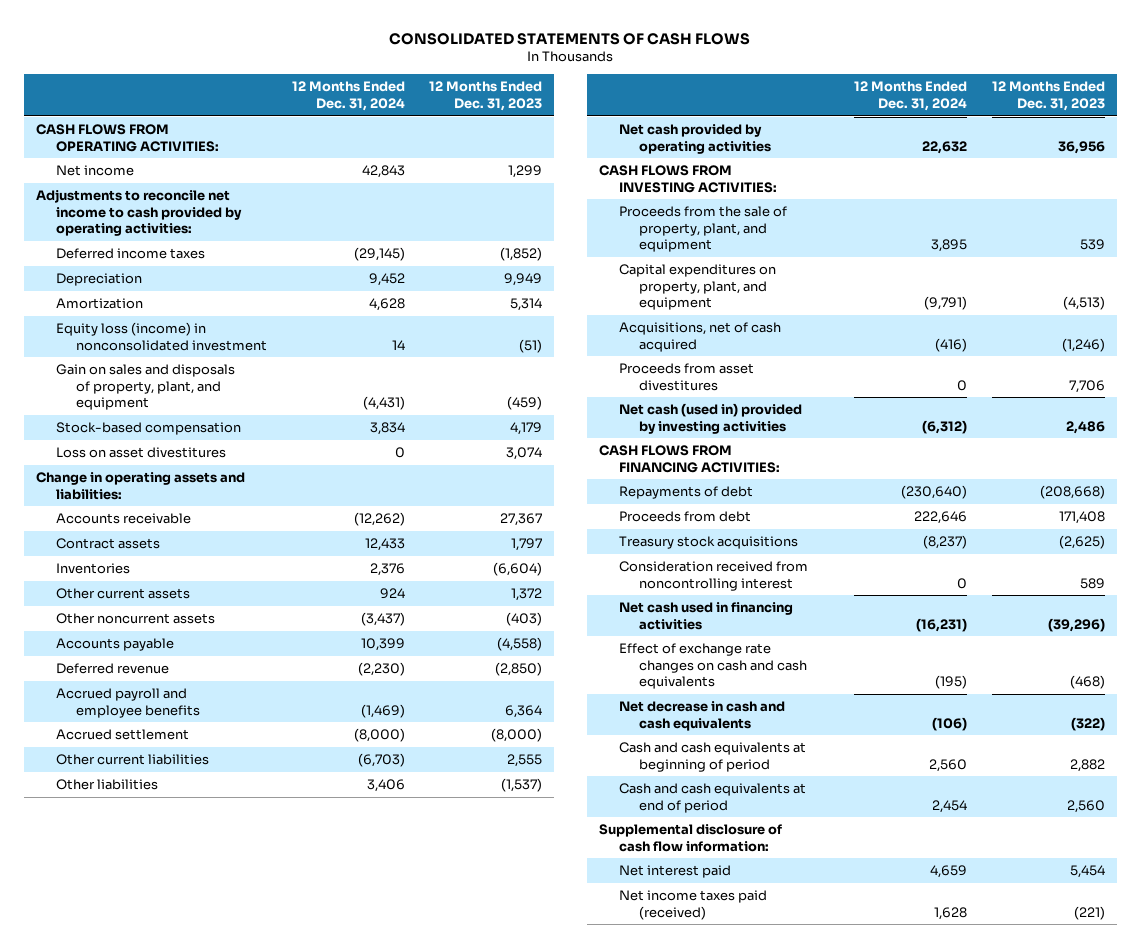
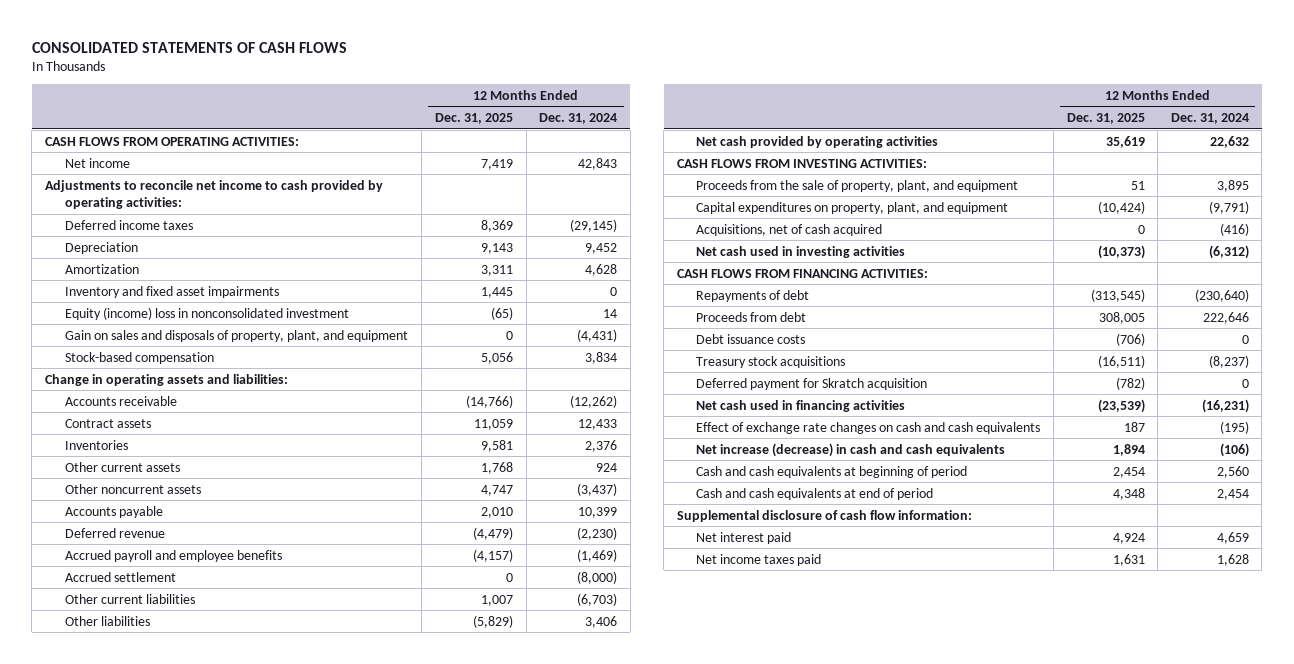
- | 12 Months Ended Dec. 31, 2024 | 12 Months Ended Dec. 31, 2023
+ | 12 Months Ended Dec. 31, 2025 | 12 Months Ended Dec. 31, 2024
- Equity loss (income) in nonconsolidated investment | 14 | (51)
+ Inventory and fixed asset impairments | 1,445 | 0
+ Equity (income) loss in nonconsolidated investment | (65) | 14
- Loss on asset divestitures | 0 | 3,074
- Proceeds from asset divestitures | 0 | 7,706
- Net cash (used in) provided by investing activities | (6,312) | 2,486
+ Net cash used in investing activities | (10,373) | (6,312)
+ Debt issuance costs | (706) | 0
- Consideration received from noncontrolling interest | 0 | 589
+ Deferred payment for Skratch acquisition | (782) | 0
- Net decrease in cash and cash equivalents | (106) | (322)
+ Net increase (decrease) in cash and cash equivalents | 1,894 | (106)
- Net income taxes paid (received) | 1,628 | (221)
+ Net income taxes paid | 1,631 | 1,628

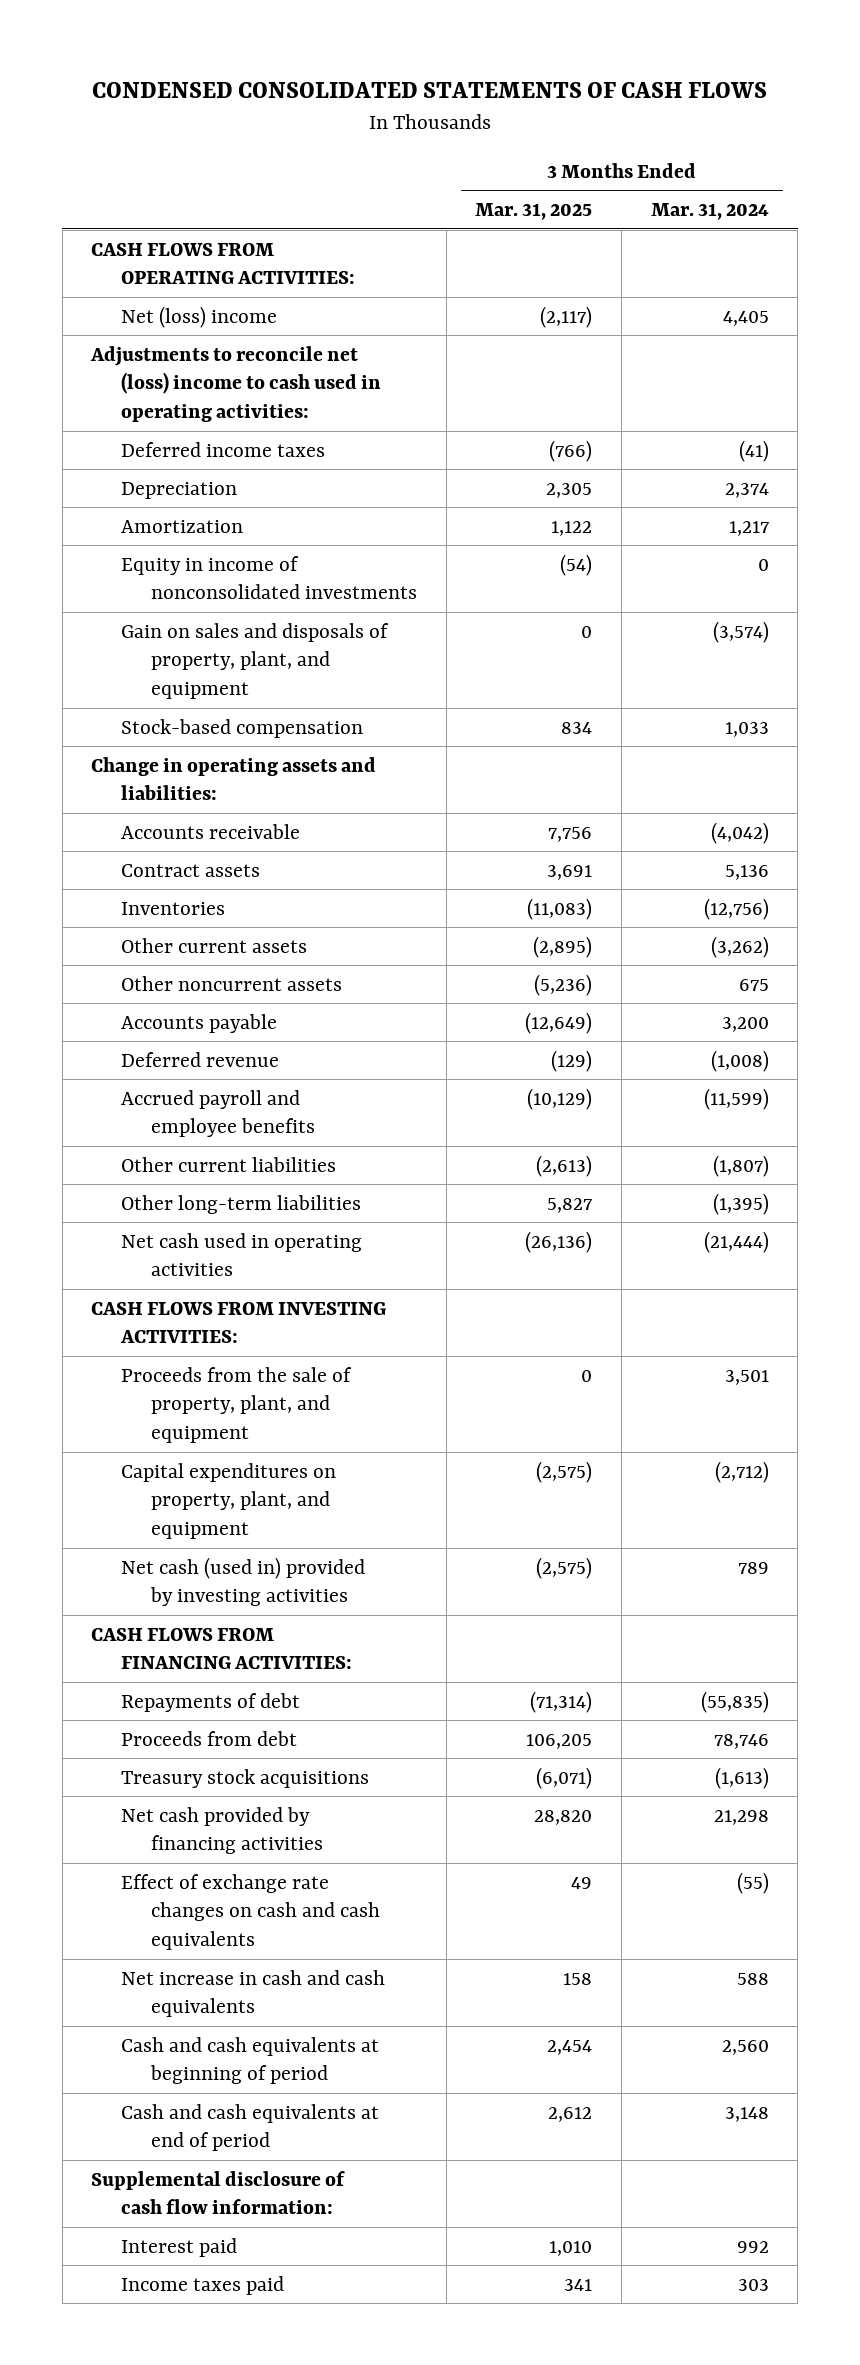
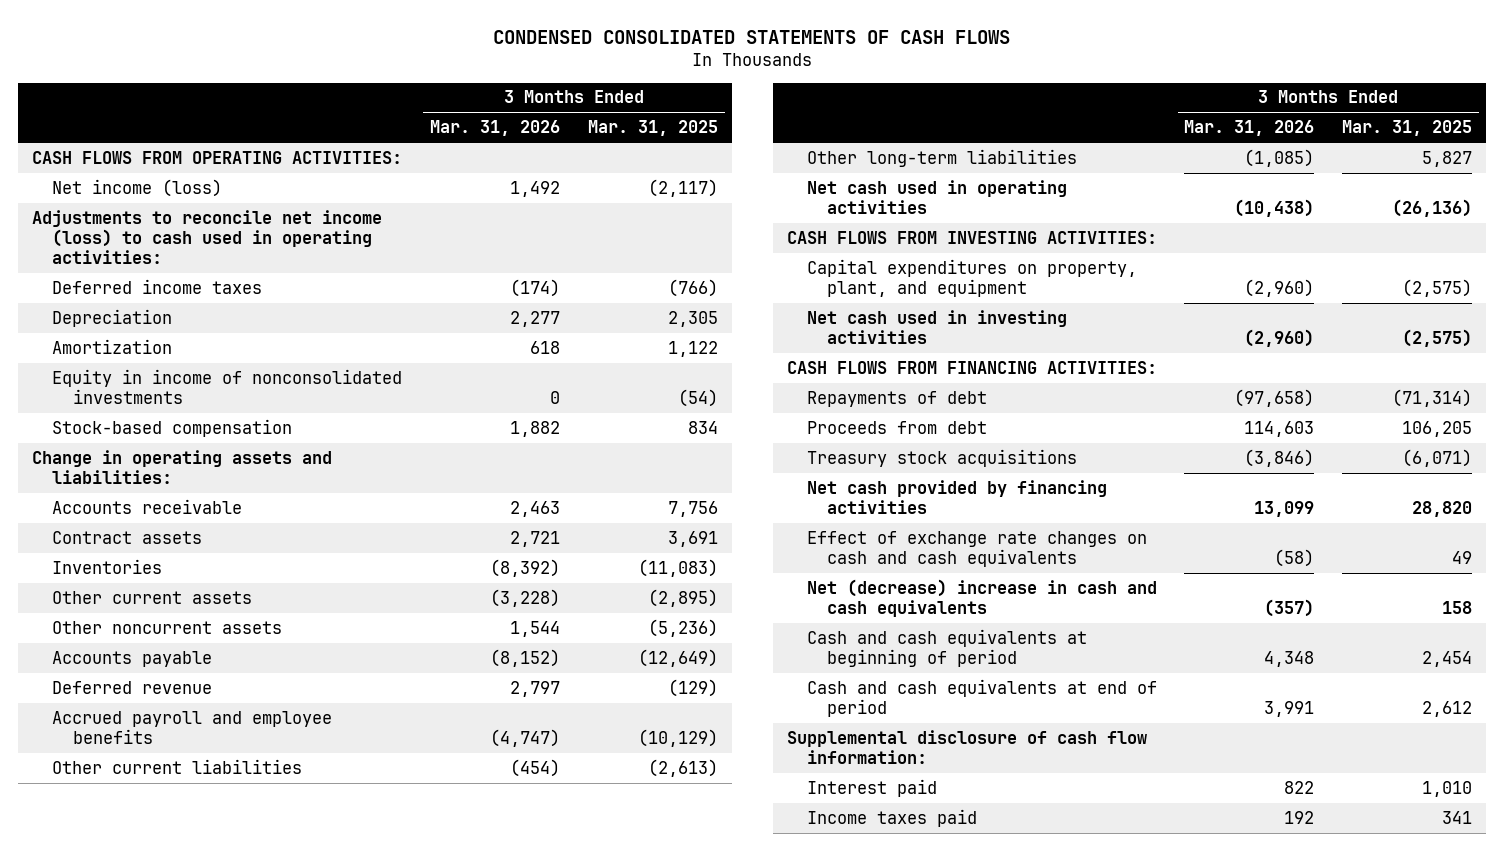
- | 3 Months Ended Mar. 31, 2025 | 3 Months Ended Mar. 31, 2024
+ | 3 Months Ended Mar. 31, 2026 | 3 Months Ended Mar. 31, 2025
- Net (loss) income | (2,117) | 4,405
- Adjustments to reconcile net (loss) income to cash used in operating activities:
+ Net income (loss) | 1,492 | (2,117)
+ Adjustments to reconcile net income (loss) to cash used in operating activities:
- Gain on sales and disposals of property, plant, and equipment | 0 | (3,574)
- Proceeds from the sale of property, plant, and equipment | 0 | 3,501
- Net cash (used in) provided by investing activities | (2,575) | 789
+ Net cash used in investing activities | (2,960) | (2,575)
- Net increase in cash and cash equivalents | 158 | 588
+ Net (decrease) increase in cash and cash equivalents | (357) | 158

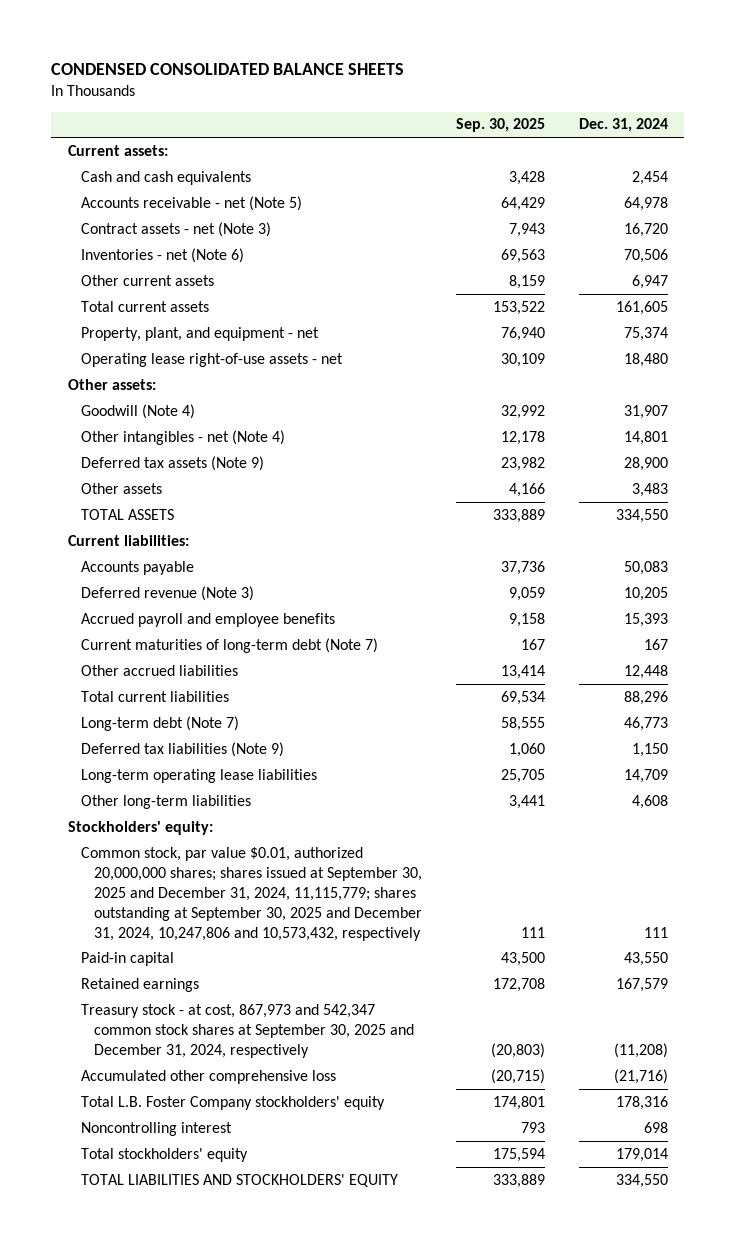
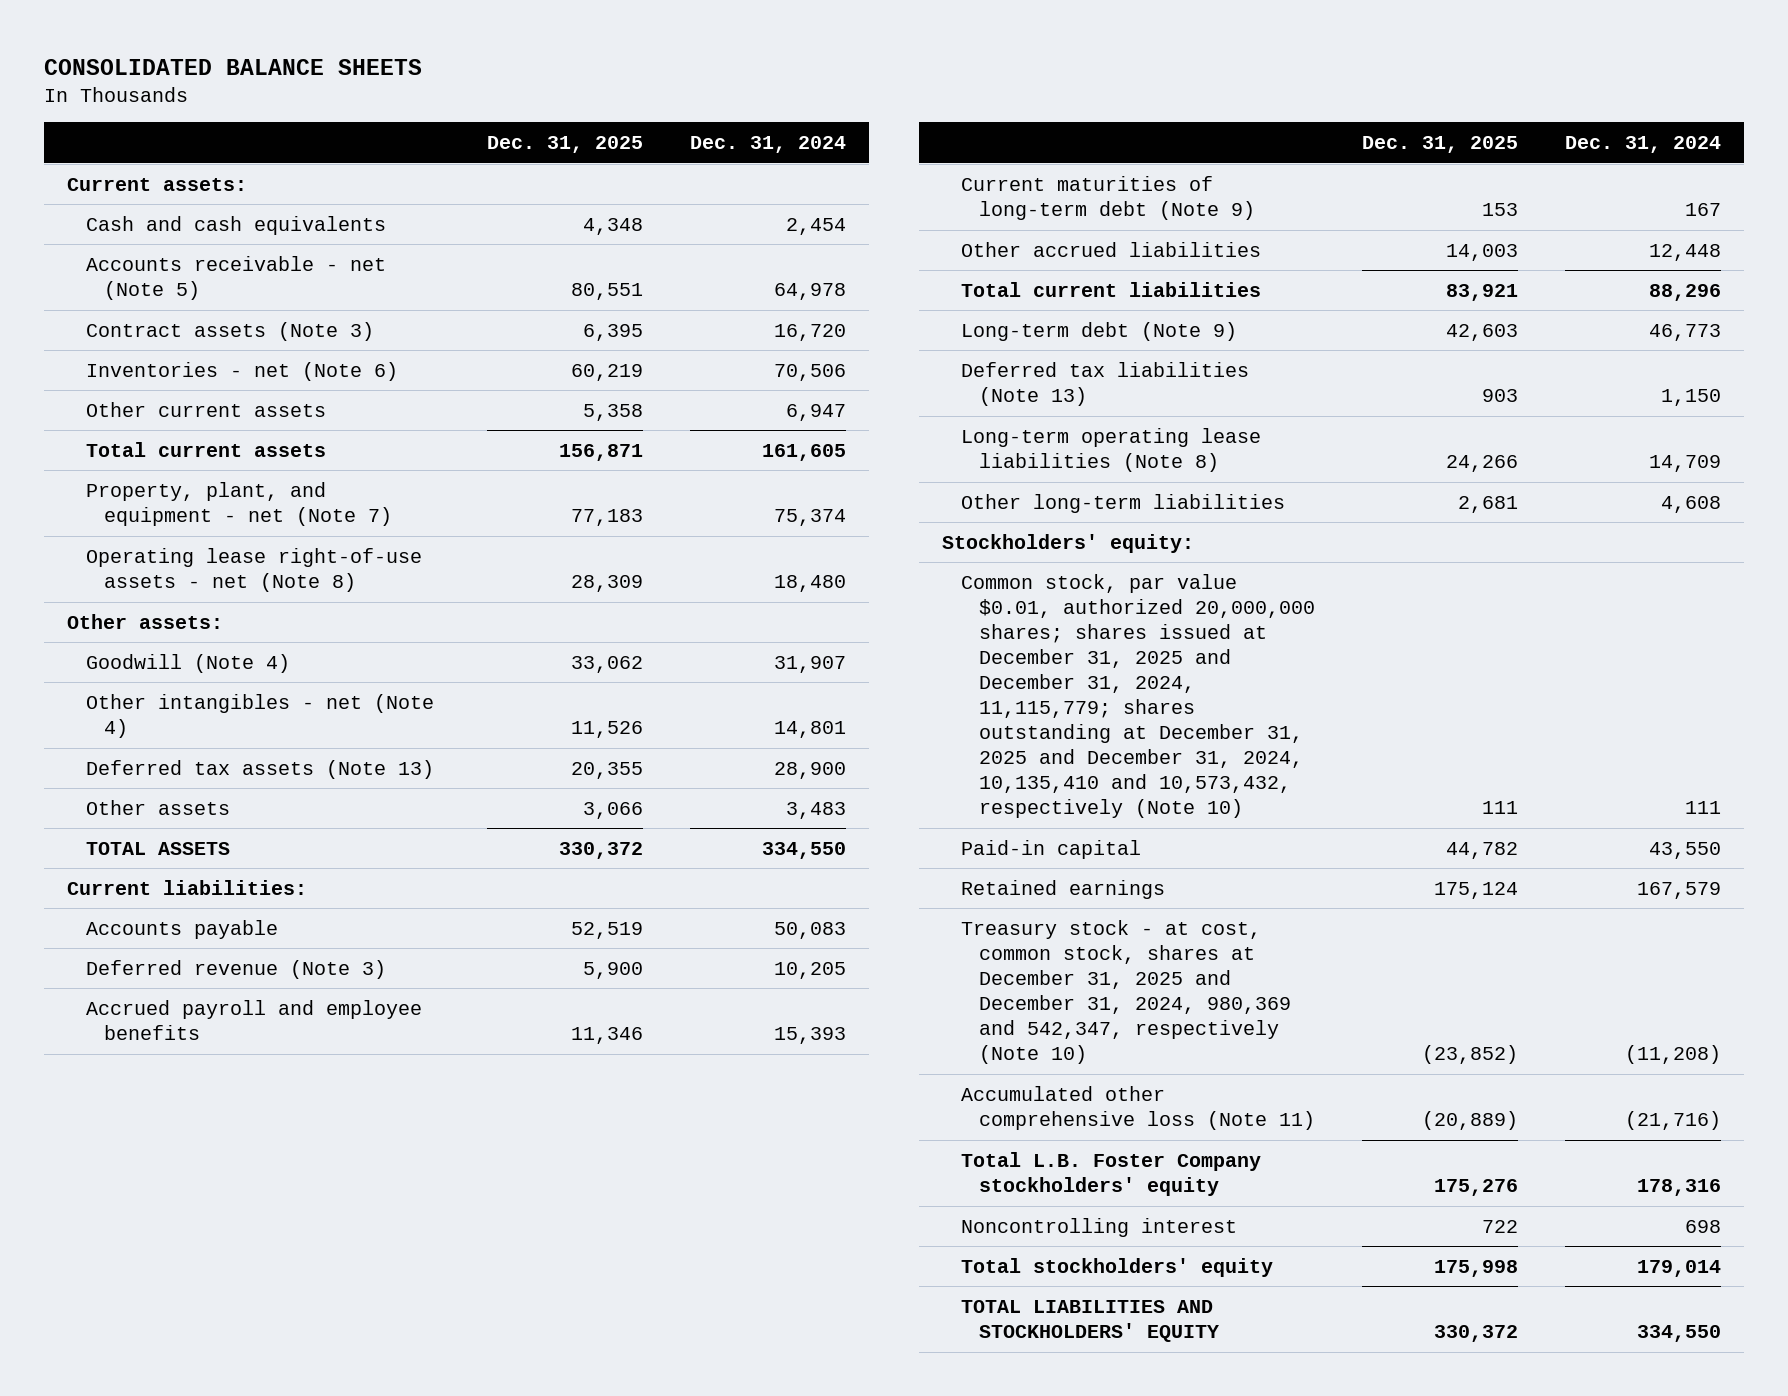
- CONDENSED CONSOLIDATED BALANCE SHEETS
+ CONSOLIDATED BALANCE SHEETS
- | Sep. 30, 2025 | Dec. 31, 2024
+ | Dec. 31, 2025 | Dec. 31, 2024
- Contract assets - net (Note 3) | 7,943 | 16,720
+ Contract assets (Note 3) | 6,395 | 16,720
- Property, plant, and equipment - net | 76,940 | 75,374
- Operating lease right-of-use assets - net | 30,109 | 18,480
+ Property, plant, and equipment - net (Note 7) | 77,183 | 75,374
+ Operating lease right-of-use assets - net (Note 8) | 28,309 | 18,480
- Deferred tax assets (Note 9) | 23,982 | 28,900
+ Deferred tax assets (Note 13) | 20,355 | 28,900
- Current maturities of long-term debt (Note 7) | 167 | 167
+ Current maturities of long-term debt (Note 9) | 153 | 167
- Long-term debt (Note 7) | 58,555 | 46,773
- Deferred tax liabilities (Note 9) | 1,060 | 1,150
- Long-term operating lease liabilities | 25,705 | 14,709
+ Long-term debt (Note 9) | 42,603 | 46,773
+ Deferred tax liabilities (Note 13) | 903 | 1,150
+ Long-term operating lease liabilities (Note 8) | 24,266 | 14,709
- Common stock, par value $0.01, authorized 20,000,000 shares; shares issued at September 30, 2025 and December 31, 2024, 11,115,779; shares outstanding at September 30, 2025 and December 31, 2024, 10,247,806 and 10,573,432, respectively | 111 | 111
+ Common stock, par value $0.01, authorized 20,000,000 shares; shares issued at December 31, 2025 and December 31, 2024, 11,115,779; shares outstanding at December 31, 2025 and December 31, 2024, 10,135,410 and 10,573,432, respectively (Note 10) | 111 | 111
- Treasury stock - at cost, 867,973 and 542,347 common stock shares at September 30, 2025 and December 31, 2024, respectively | (20,803) | (11,208)
- Accumulated other comprehensive loss | (20,715) | (21,716)
+ Treasury stock - at cost, common stock, shares at December 31, 2025 and December 31, 2024, 980,369 and 542,347, respectively (Note 10) | (23,852) | (11,208)
+ Accumulated other comprehensive loss (Note 11) | (20,889) | (21,716)

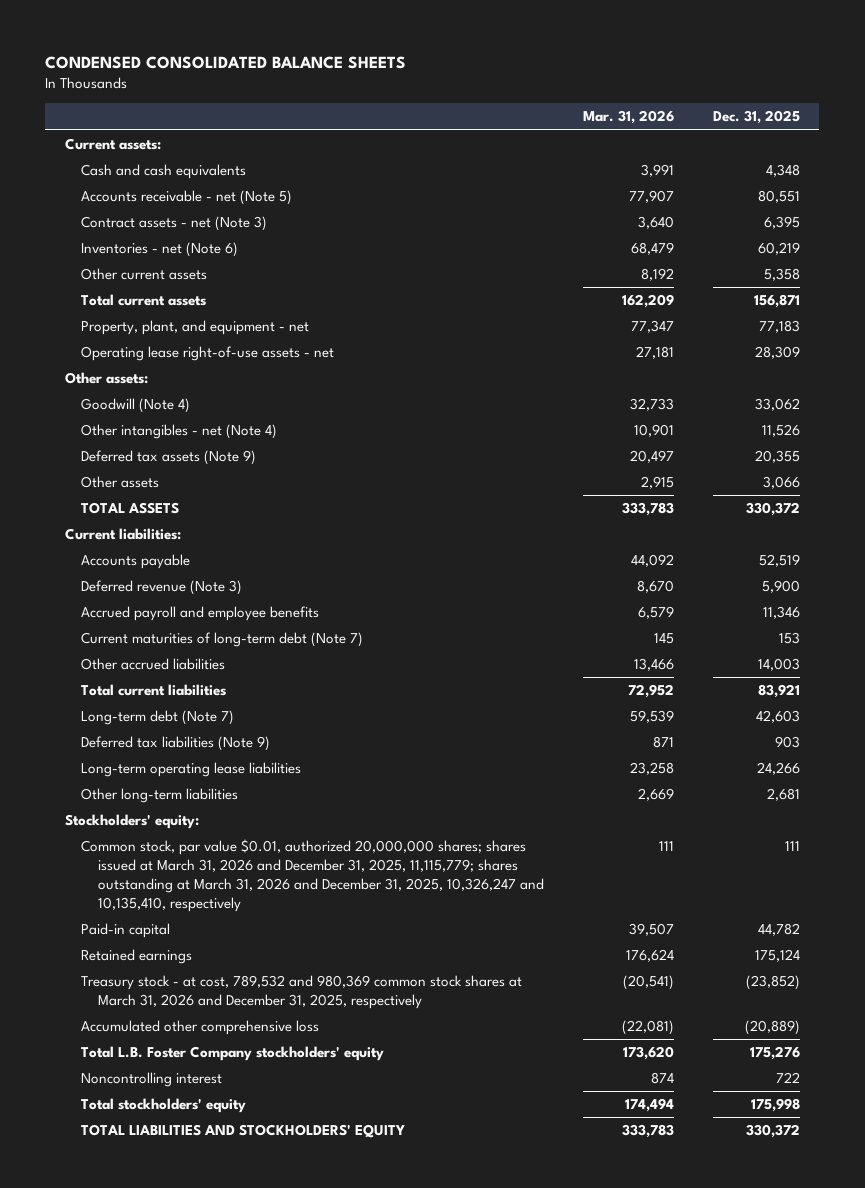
- CONSOLIDATED BALANCE SHEETS
+ CONDENSED CONSOLIDATED BALANCE SHEETS
- | Dec. 31, 2025 | Dec. 31, 2024
+ | Mar. 31, 2026 | Dec. 31, 2025
- Contract assets (Note 3) | 6,395 | 16,720
+ Contract assets - net (Note 3) | 3,640 | 6,395
- Property, plant, and equipment - net (Note 7) | 77,183 | 75,374
- Operating lease right-of-use assets - net (Note 8) | 28,309 | 18,480
+ Property, plant, and equipment - net | 77,347 | 77,183
+ Operating lease right-of-use assets - net | 27,181 | 28,309
- Deferred tax assets (Note 13) | 20,355 | 28,900
+ Deferred tax assets (Note 9) | 20,497 | 20,355
- Current maturities of long-term debt (Note 9) | 153 | 167
+ Current maturities of long-term debt (Note 7) | 145 | 153
- Long-term debt (Note 9) | 42,603 | 46,773
- Deferred tax liabilities (Note 13) | 903 | 1,150
- Long-term operating lease liabilities (Note 8) | 24,266 | 14,709
+ Long-term debt (Note 7) | 59,539 | 42,603
+ Deferred tax liabilities (Note 9) | 871 | 903
+ Long-term operating lease liabilities | 23,258 | 24,266
- Common stock, par value $0.01, authorized 20,000,000 shares; shares issued at December 31, 2025 and December 31, 2024, 11,115,779; shares outstanding at December 31, 2025 and December 31, 2024, 10,135,410 and 10,573,432, respectively (Note 10) | 111 | 111
+ Common stock, par value $0.01, authorized 20,000,000 shares; shares issued at March 31, 2026 and December 31, 2025, 11,115,779; shares outstanding at March 31, 2026 and December 31, 2025, 10,326,247 and 10,135,410, respectively | 111 | 111
- Treasury stock - at cost, common stock, shares at December 31, 2025 and December 31, 2024, 980,369 and 542,347, respectively (Note 10) | (23,852) | (11,208)
- Accumulated other comprehensive loss (Note 11) | (20,889) | (21,716)
+ Treasury stock - at cost, 789,532 and 980,369 common stock shares at March 31, 2026 and December 31, 2025, respectively | (20,541) | (23,852)
+ Accumulated other comprehensive loss | (22,081) | (20,889)

